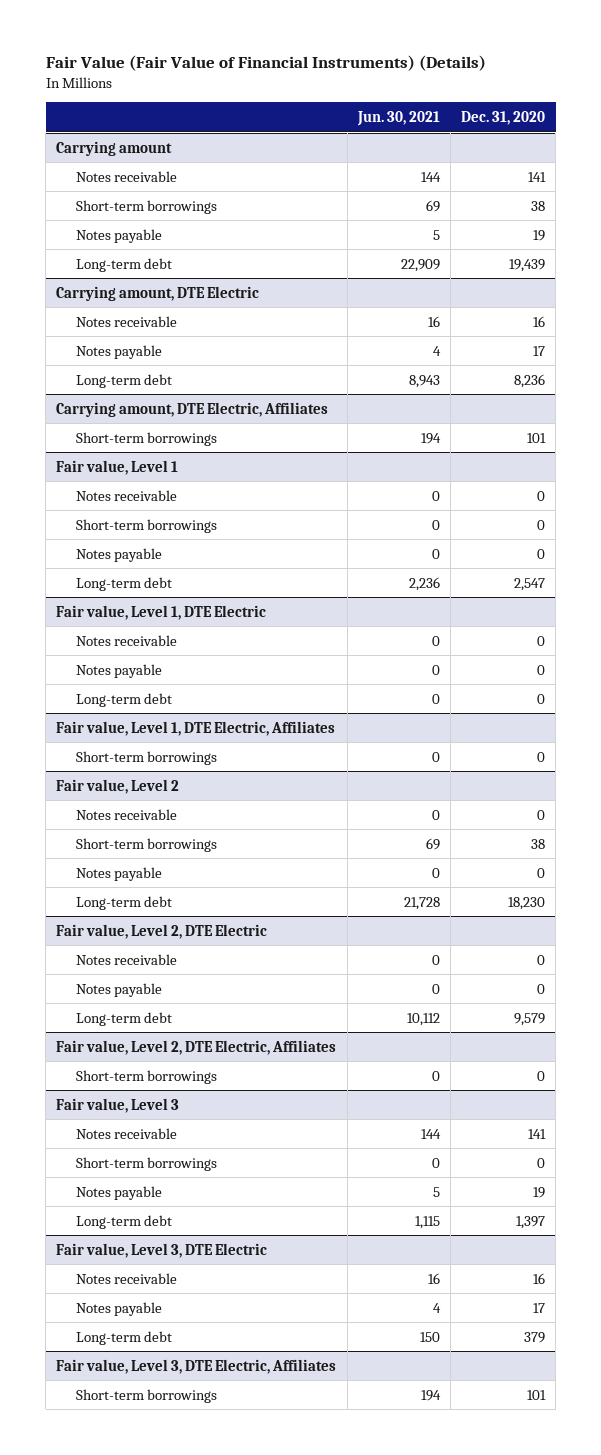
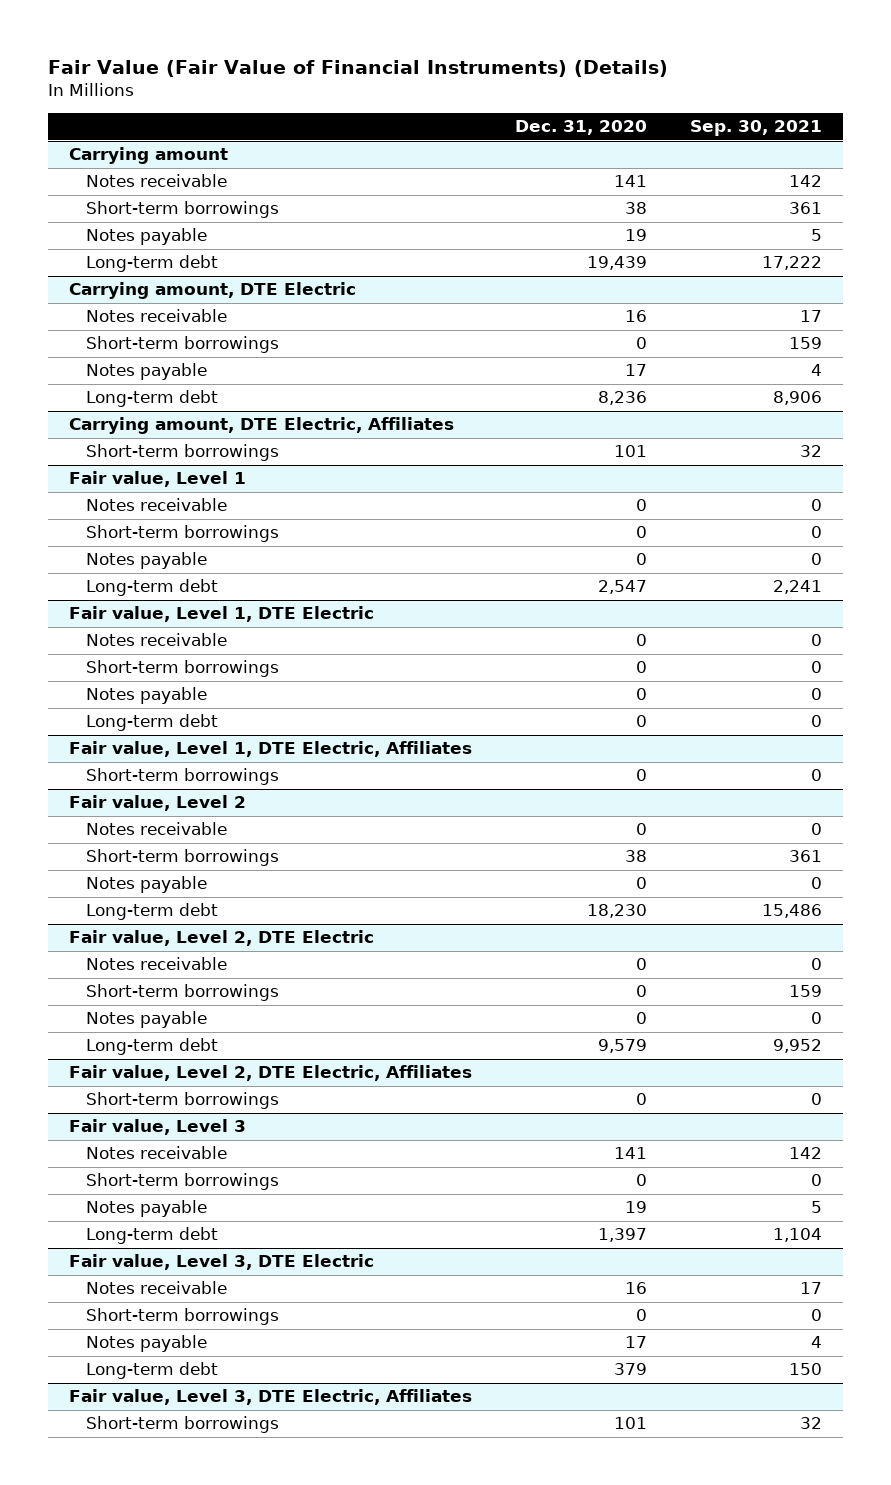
- | Jun. 30, 2021 | Dec. 31, 2020
+ | Dec. 31, 2020 | Sep. 30, 2021
@ Carrying amount, DTE Electric
+ Short-term borrowings | 0 | 159
@ Fair value, Level 1, DTE Electric
+ Short-term borrowings | 0 | 0
@ Fair value, Level 2, DTE Electric
+ Short-term borrowings | 0 | 159
@ Fair value, Level 3, DTE Electric
+ Short-term borrowings | 0 | 0

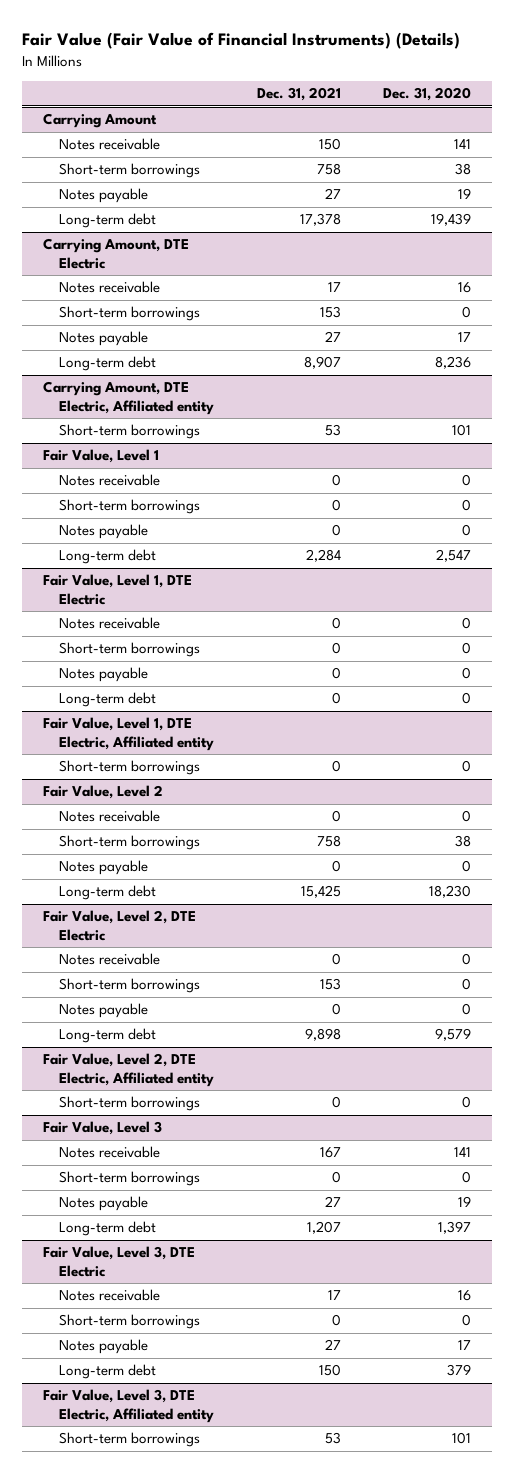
- | Dec. 31, 2020 | Sep. 30, 2021
+ | Dec. 31, 2021 | Dec. 31, 2020
- Carrying amount
+ Carrying Amount
- Carrying amount, DTE Electric
+ Carrying Amount, DTE Electric
- Carrying amount, DTE Electric, Affiliates
+ Carrying Amount, DTE Electric, Affiliated entity
- Fair value, Level 1
+ Fair Value, Level 1
- Fair value, Level 1, DTE Electric
+ Fair Value, Level 1, DTE Electric
- Fair value, Level 1, DTE Electric, Affiliates
+ Fair Value, Level 1, DTE Electric, Affiliated entity
- Fair value, Level 2
+ Fair Value, Level 2
- Fair value, Level 2, DTE Electric
+ Fair Value, Level 2, DTE Electric
- Fair value, Level 2, DTE Electric, Affiliates
+ Fair Value, Level 2, DTE Electric, Affiliated entity
- Fair value, Level 3
+ Fair Value, Level 3
- Fair value, Level 3, DTE Electric
+ Fair Value, Level 3, DTE Electric
- Fair value, Level 3, DTE Electric, Affiliates
+ Fair Value, Level 3, DTE Electric, Affiliated entity

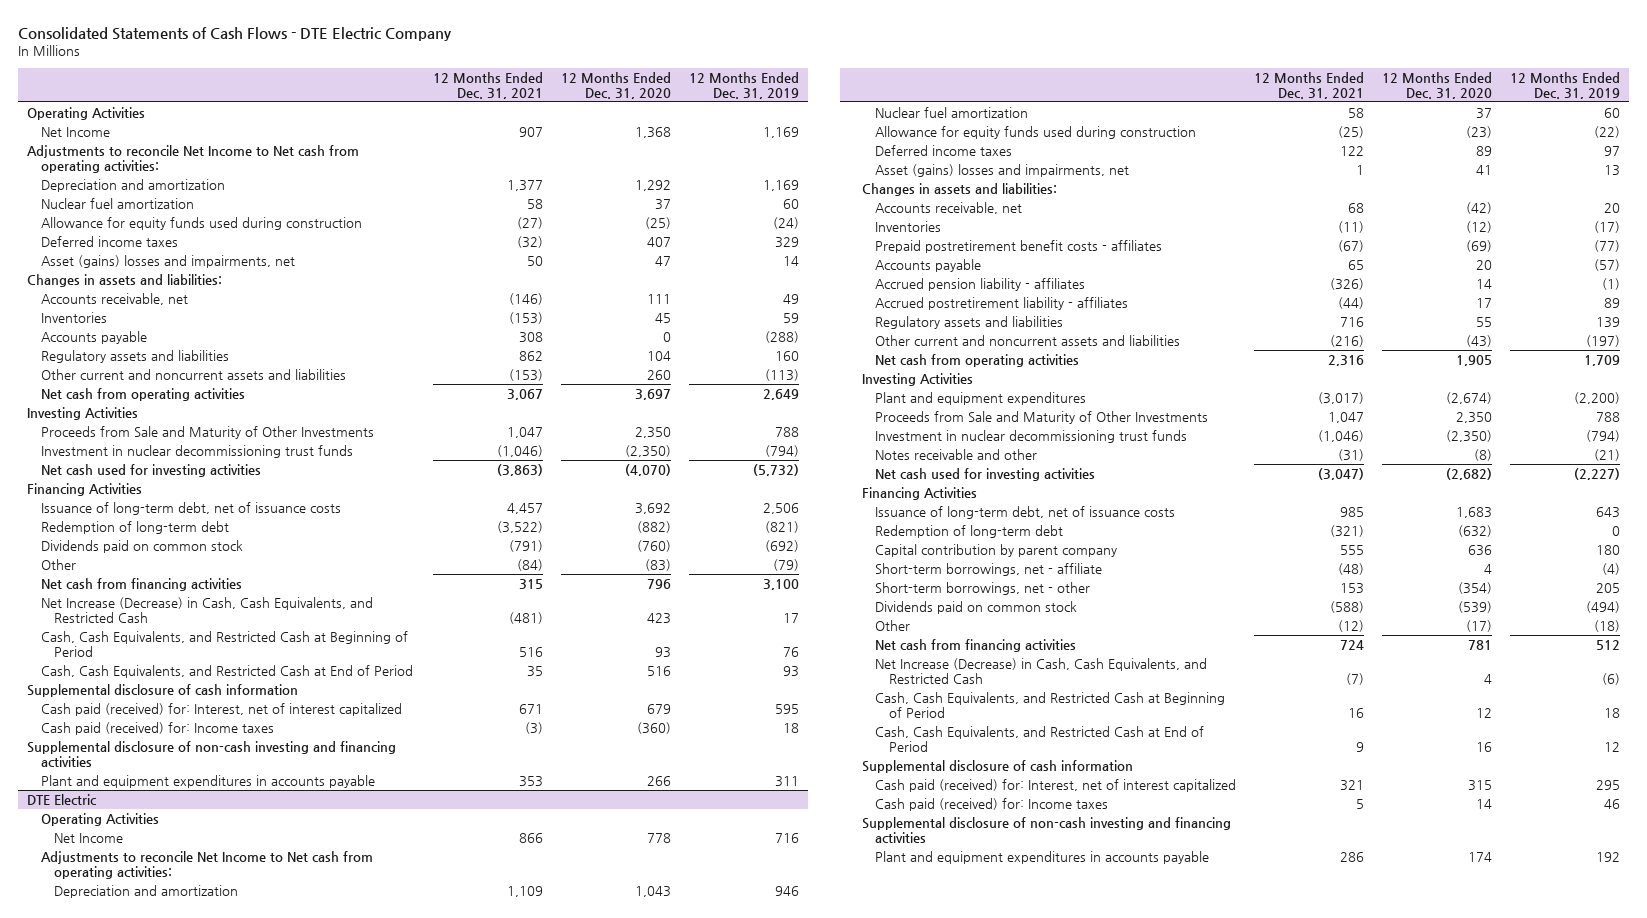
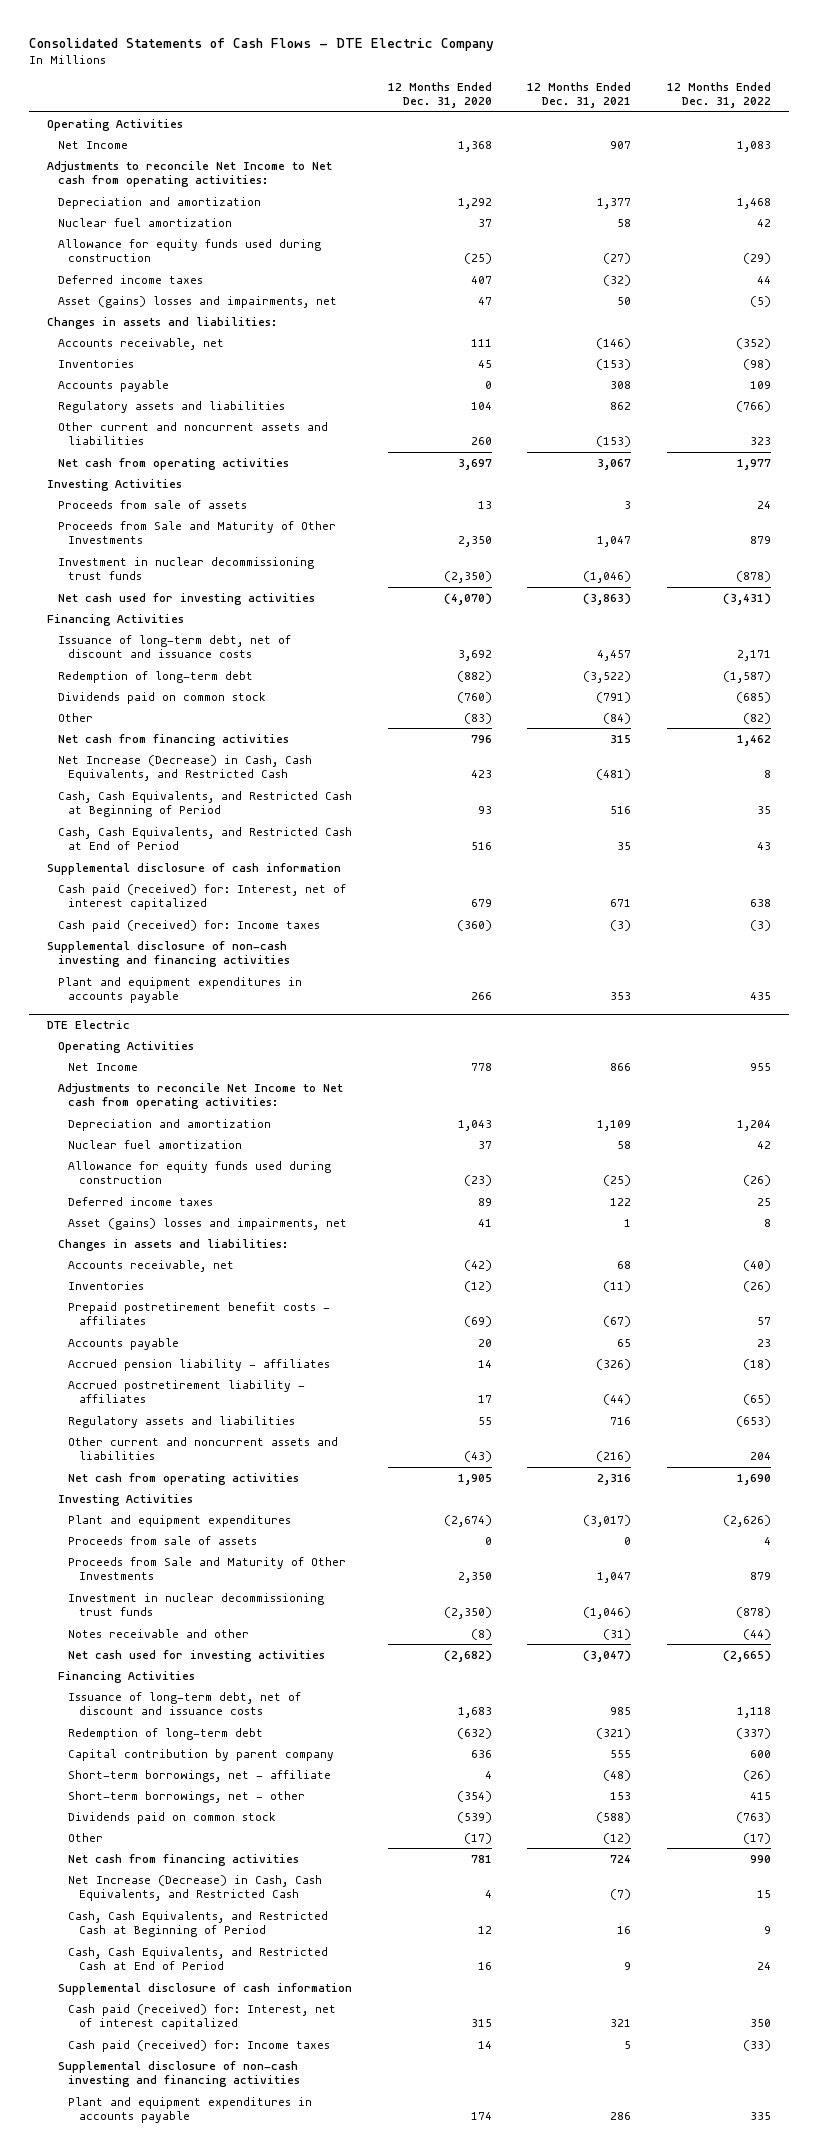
- | 12 Months Ended Dec. 31, 2021 | 12 Months Ended Dec. 31, 2020 | 12 Months Ended Dec. 31, 2019
+ | 12 Months Ended Dec. 31, 2020 | 12 Months Ended Dec. 31, 2021 | 12 Months Ended Dec. 31, 2022
+ Proceeds from sale of assets | 13 | 3 | 24
- Issuance of long-term debt, net of issuance costs | 4,457 | 3,692 | 2,506
+ Issuance of long-term debt, net of discount and issuance costs | 3,692 | 4,457 | 2,171
@ DTE Electric
+ Proceeds from sale of assets | 0 | 0 | 4
- Issuance of long-term debt, net of issuance costs | 985 | 1,683 | 643
+ Issuance of long-term debt, net of discount and issuance costs | 1,683 | 985 | 1,118

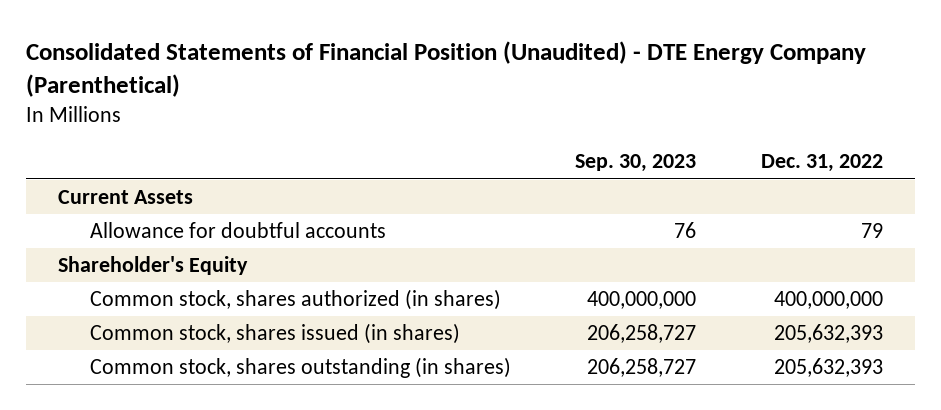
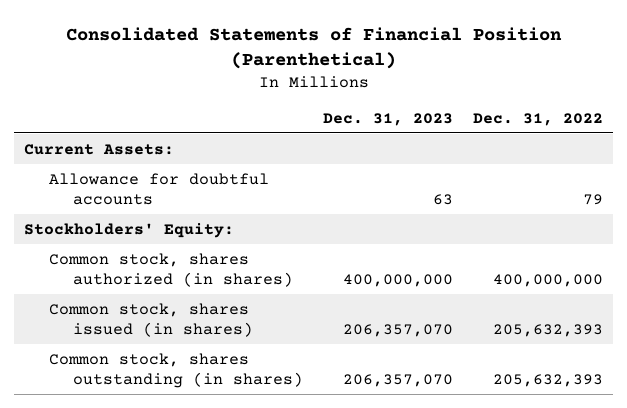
- Consolidated Statements of Financial Position (Unaudited) - DTE Energy Company (Parenthetical)
+ Consolidated Statements of Financial Position (Parenthetical)
- | Sep. 30, 2023 | Dec. 31, 2022
+ | Dec. 31, 2023 | Dec. 31, 2022
- Current Assets
+ Current Assets:
- Shareholder's Equity
+ Stockholders' Equity:

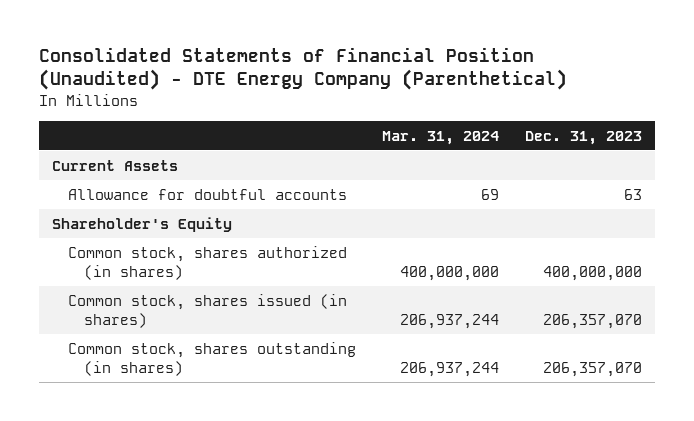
- Consolidated Statements of Financial Position (Parenthetical)
+ Consolidated Statements of Financial Position (Unaudited) - DTE Energy Company (Parenthetical)
- | Dec. 31, 2023 | Dec. 31, 2022
+ | Mar. 31, 2024 | Dec. 31, 2023
- Current Assets:
+ Current Assets
- Stockholders' Equity:
+ Shareholder's Equity

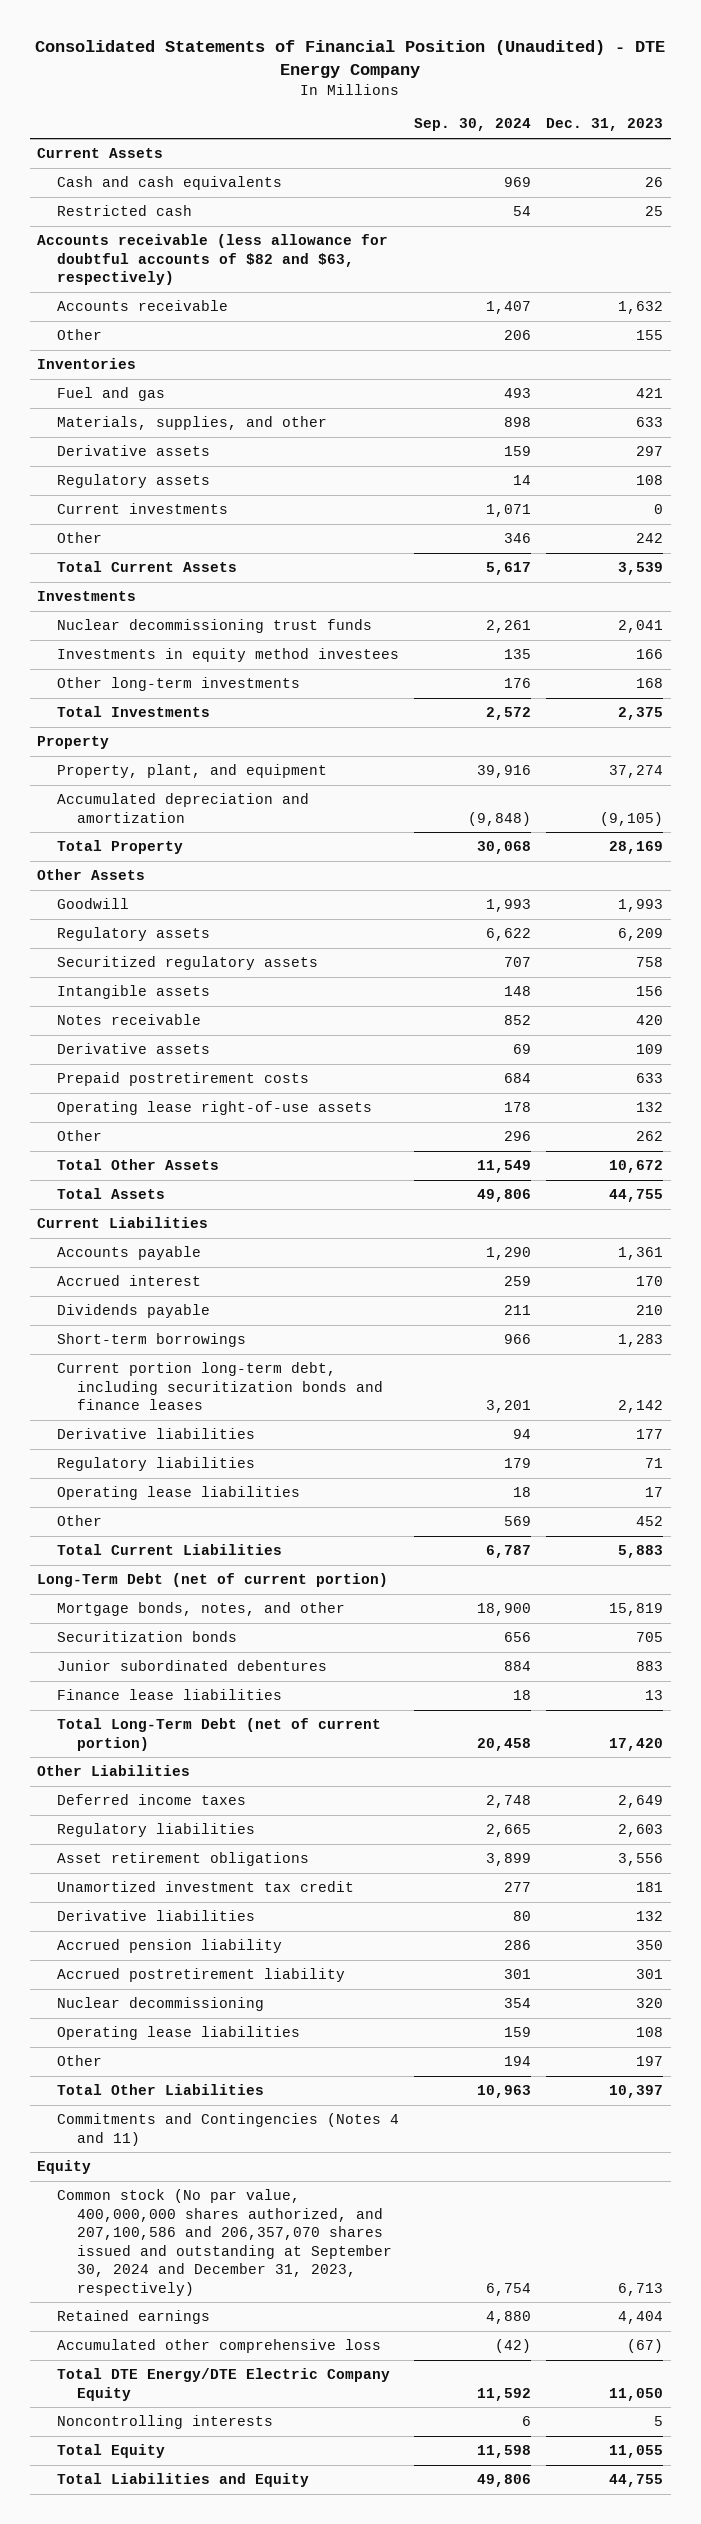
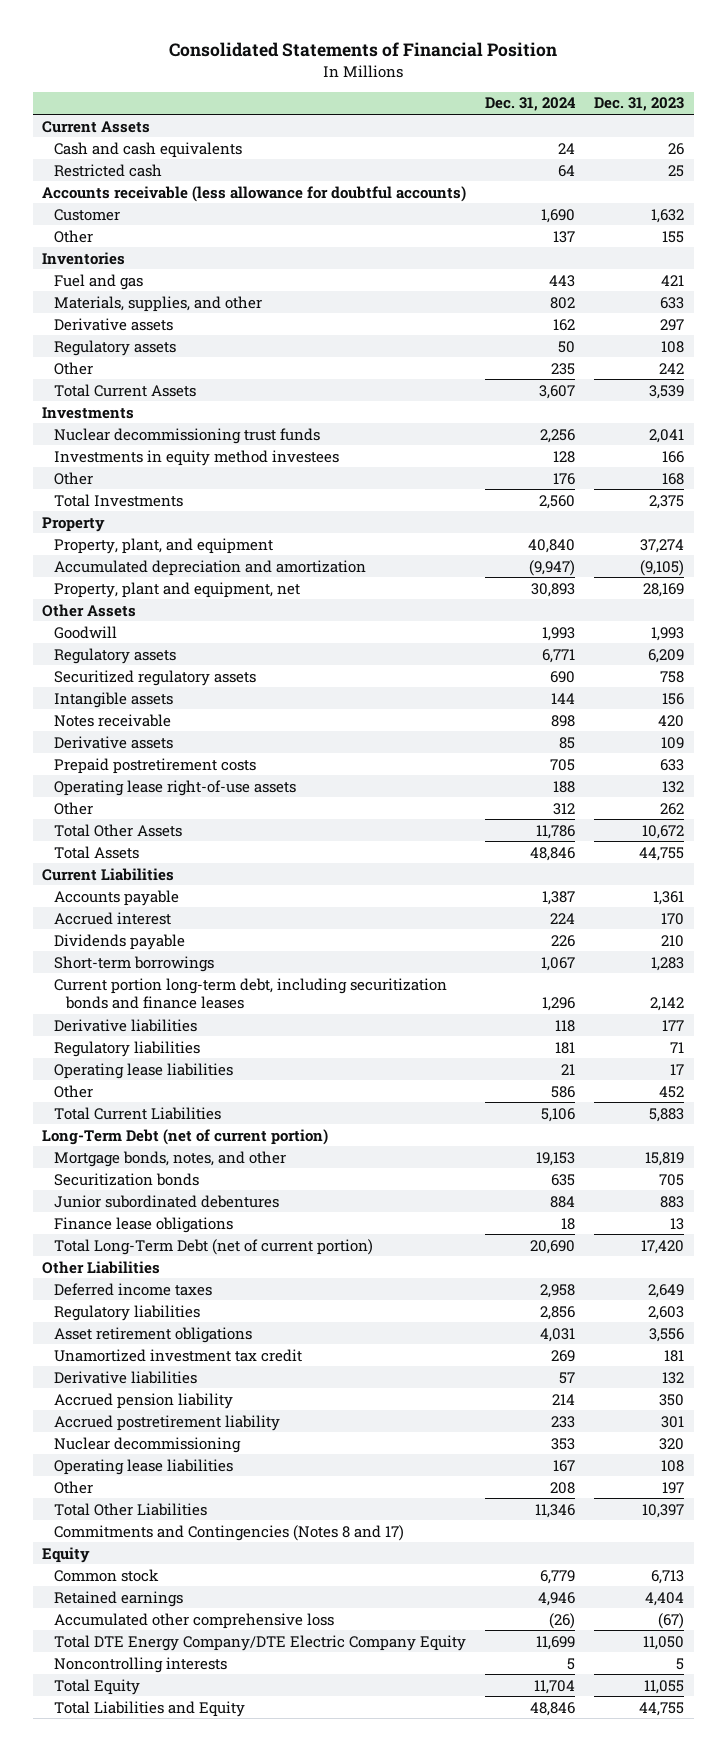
- Consolidated Statements of Financial Position (Unaudited) - DTE Energy Company
+ Consolidated Statements of Financial Position
- | Sep. 30, 2024 | Dec. 31, 2023
+ | Dec. 31, 2024 | Dec. 31, 2023
- Accounts receivable (less allowance for doubtful accounts of $82 and $63, respectively)
- Accounts receivable | 1,407 | 1,632
+ Accounts receivable (less allowance for doubtful accounts)
+ Customer | 1,690 | 1,632
- Current investments | 1,071 | 0
- Other long-term investments | 176 | 168
+ Other | 176 | 168
- Total Property | 30,068 | 28,169
+ Property, plant and equipment, net | 30,893 | 28,169
- Finance lease liabilities | 18 | 13
+ Finance lease obligations | 18 | 13
- Commitments and Contingencies (Notes 4 and 11)
+ Commitments and Contingencies (Notes 8 and 17)
- Common stock (No par value, 400,000,000 shares authorized, and 207,100,586 and 206,357,070 shares issued and outstanding at September 30, 2024 and December 31, 2023, respectively) | 6,754 | 6,713
+ Common stock | 6,779 | 6,713
- Total DTE Energy/DTE Electric Company Equity | 11,592 | 11,050
+ Total DTE Energy Company/DTE Electric Company Equity | 11,699 | 11,050

